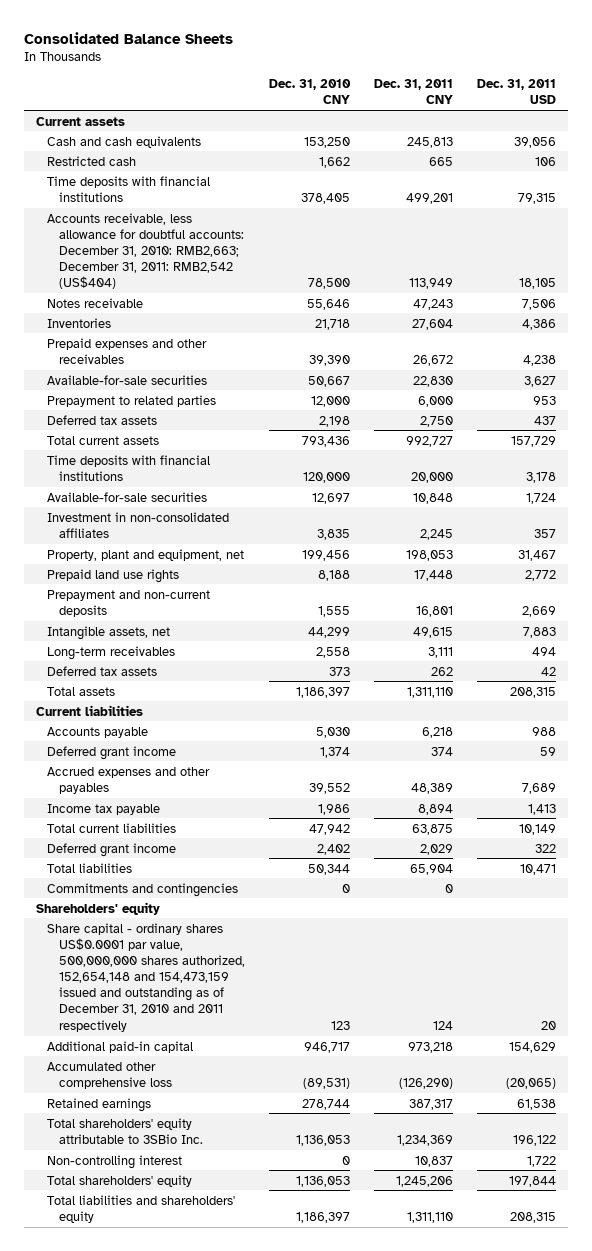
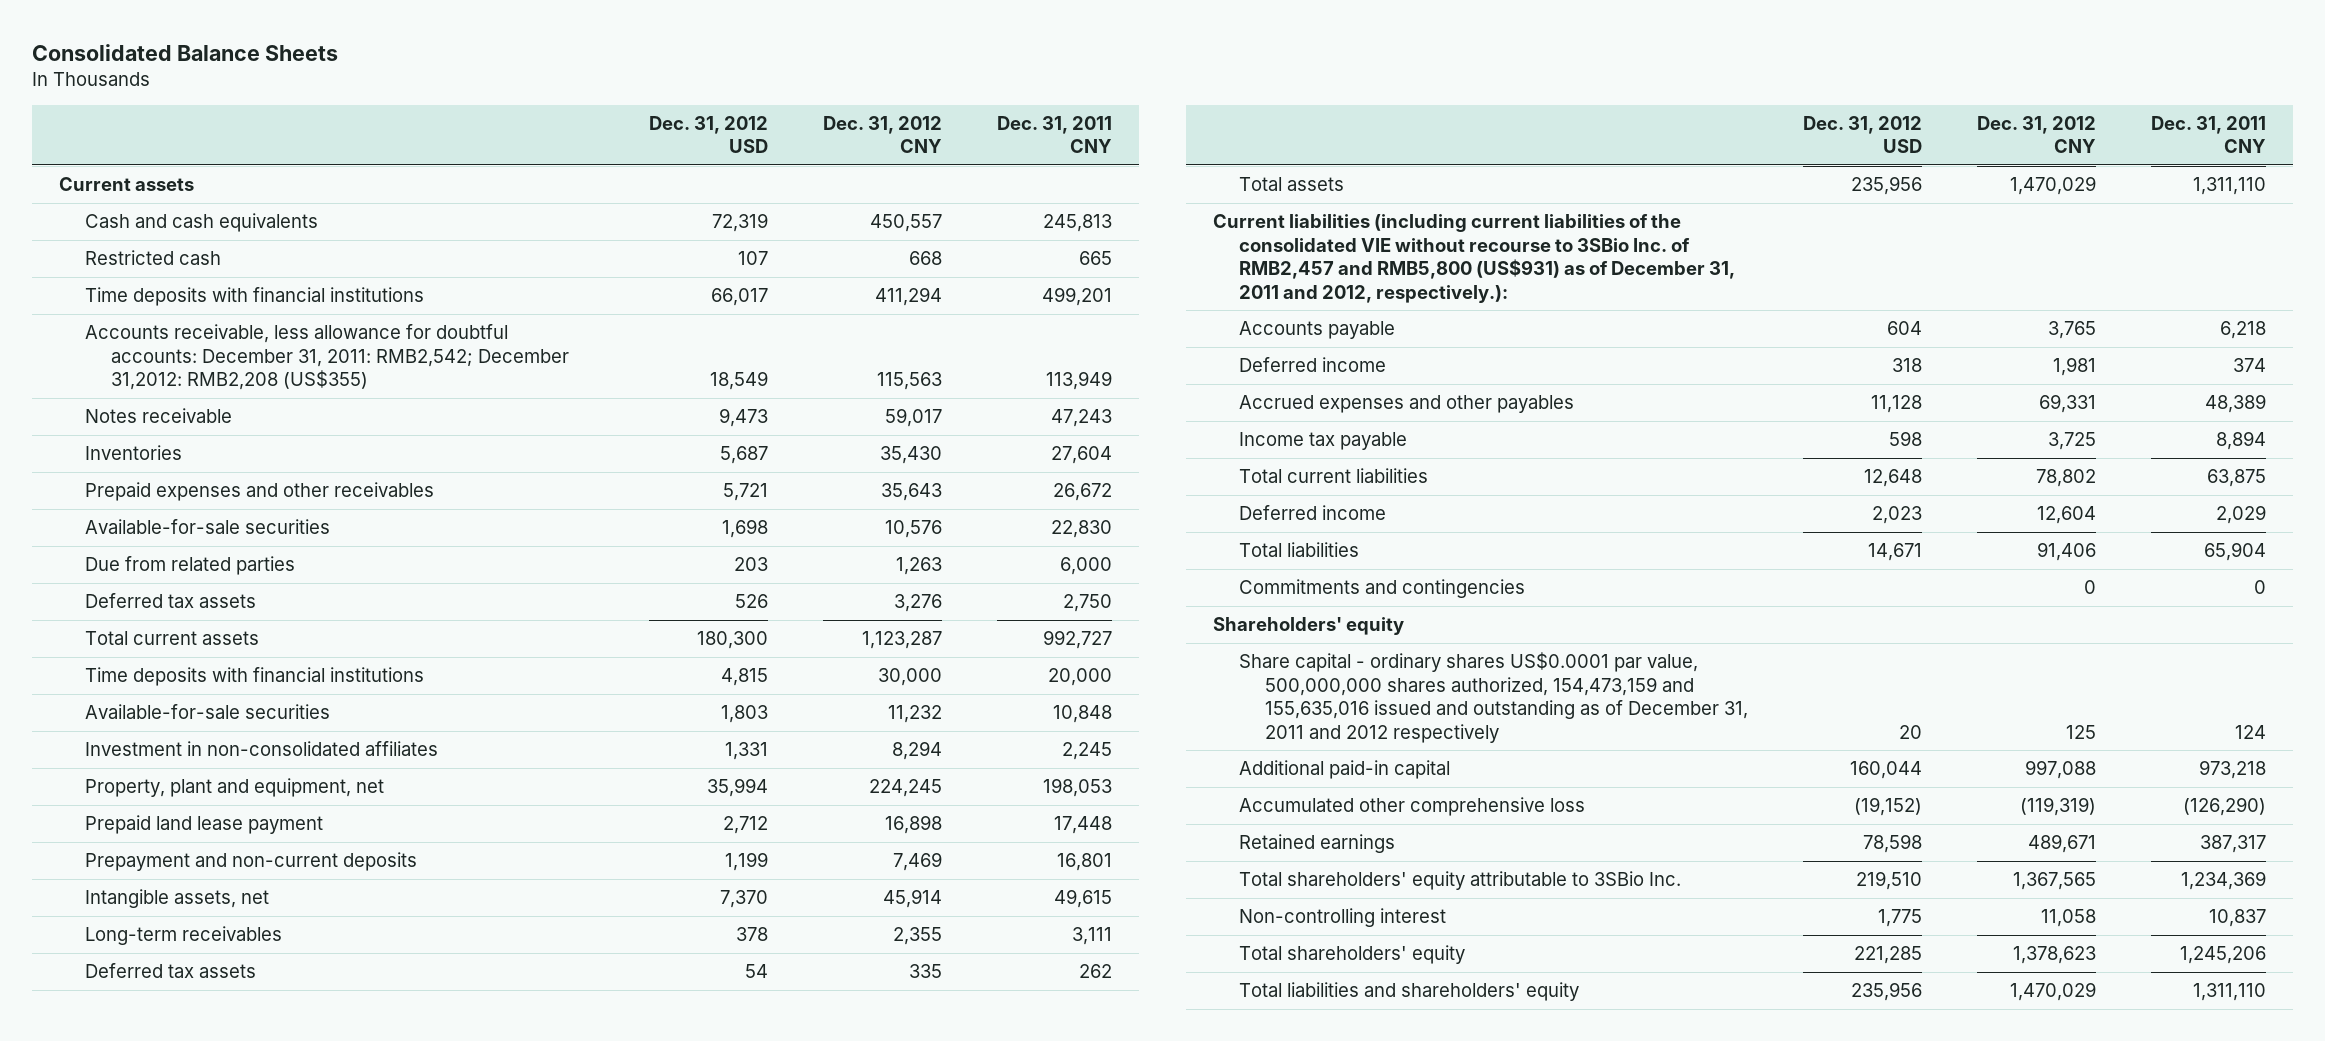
- | Dec. 31, 2010 CNY | Dec. 31, 2011 CNY | Dec. 31, 2011 USD
+ | Dec. 31, 2012 USD | Dec. 31, 2012 CNY | Dec. 31, 2011 CNY
- Accounts receivable, less allowance for doubtful accounts: December 31, 2010: RMB2,663; December 31, 2011: RMB2,542 (US$404) | 78,500 | 113,949 | 18,105
+ Accounts receivable, less allowance for doubtful accounts: December 31, 2011: RMB2,542; December 31,2012: RMB2,208 (US$355) | 18,549 | 115,563 | 113,949
- Prepayment to related parties | 12,000 | 6,000 | 953
+ Due from related parties | 203 | 1,263 | 6,000
- Prepaid land use rights | 8,188 | 17,448 | 2,772
+ Prepaid land lease payment | 2,712 | 16,898 | 17,448
- Current liabilities
+ Current liabilities (including current liabilities of the consolidated VIE without recourse to 3SBio Inc. of RMB2,457 and RMB5,800 (US$931) as of December 31, 2011 and 2012, respectively.):
- Deferred grant income | 1,374 | 374 | 59
+ Deferred income | 318 | 1,981 | 374
- Deferred grant income | 2,402 | 2,029 | 322
+ Deferred income | 2,023 | 12,604 | 2,029
- Share capital - ordinary shares US$0.0001 par value, 500,000,000 shares authorized, 152,654,148 and 154,473,159 issued and outstanding as of December 31, 2010 and 2011 respectively | 123 | 124 | 20
+ Share capital - ordinary shares US$0.0001 par value, 500,000,000 shares authorized, 154,473,159 and 155,635,016 issued and outstanding as of December 31, 2011 and 2012 respectively | 20 | 125 | 124

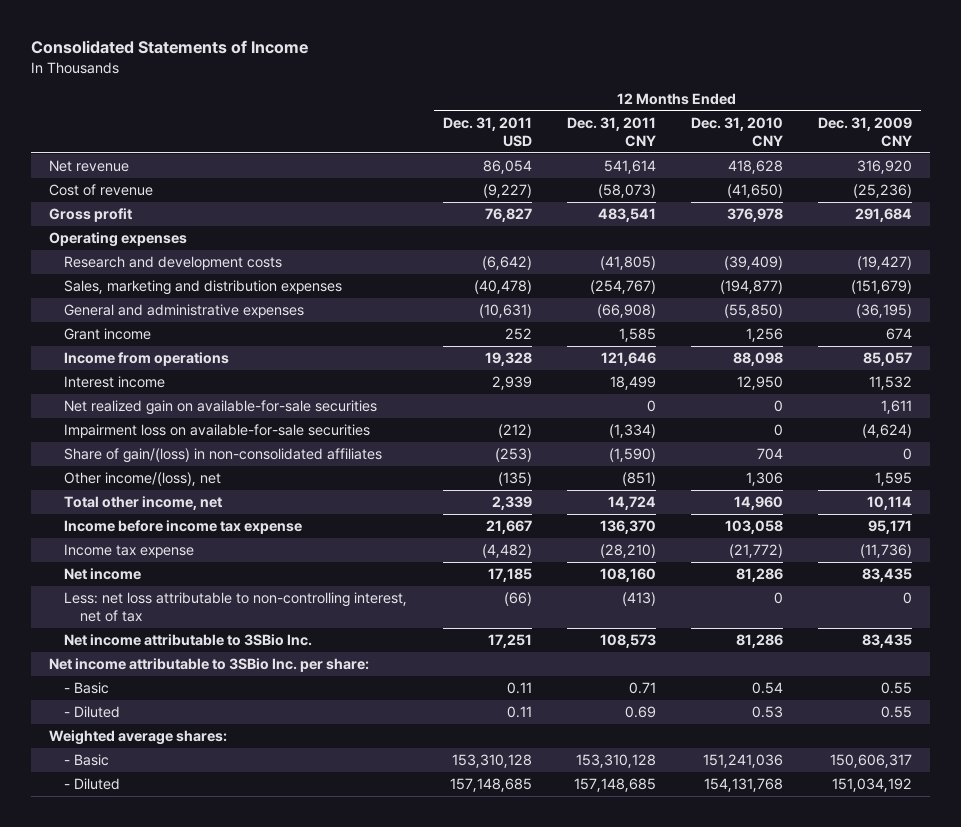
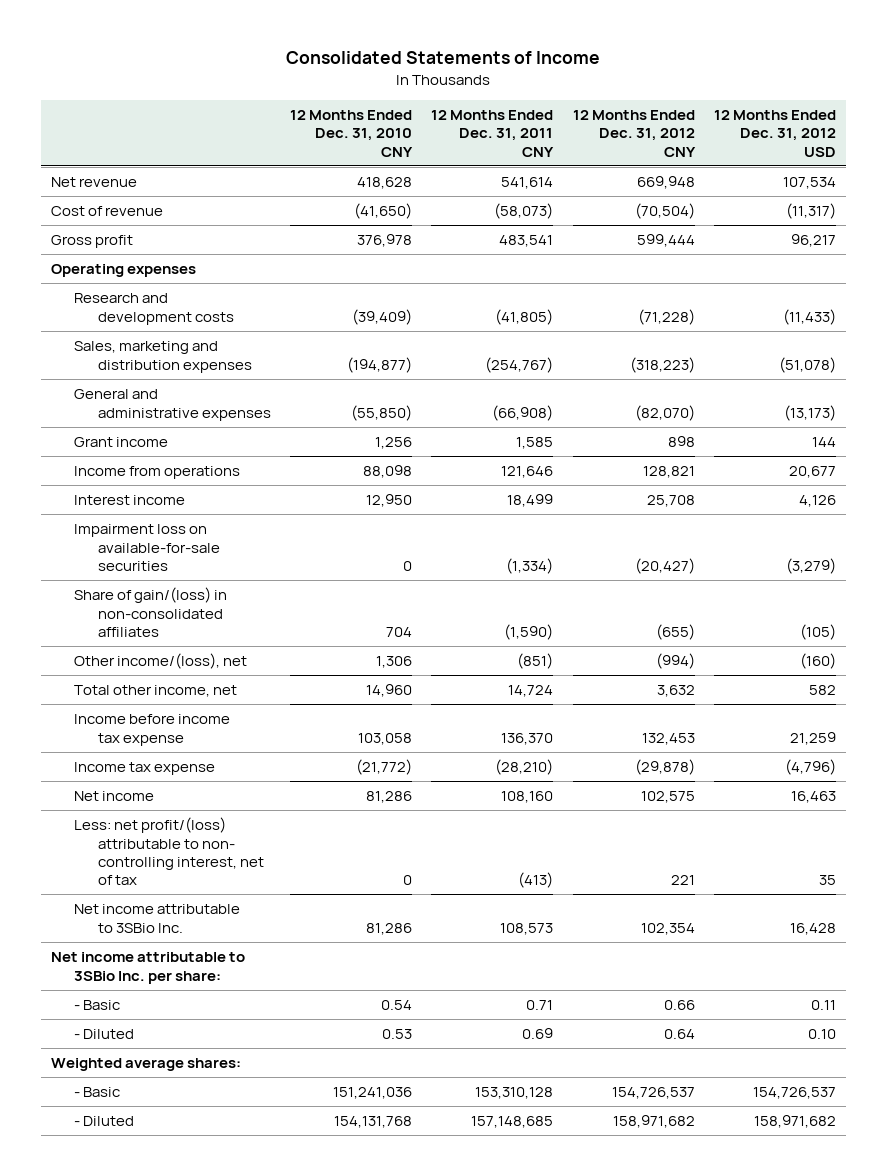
- | 12 Months Ended Dec. 31, 2011 USD | 12 Months Ended Dec. 31, 2011 CNY | 12 Months Ended Dec. 31, 2010 CNY | 12 Months Ended Dec. 31, 2009 CNY
+ | 12 Months Ended Dec. 31, 2010 CNY | 12 Months Ended Dec. 31, 2011 CNY | 12 Months Ended Dec. 31, 2012 CNY | 12 Months Ended Dec. 31, 2012 USD
- Net realized gain on available-for-sale securities | | 0 | 0 | 1,611
- Less: net loss attributable to non-controlling interest, net of tax | (66) | (413) | 0 | 0
+ Less: net profit/(loss) attributable to non- controlling interest, net of tax | 0 | (413) | 221 | 35

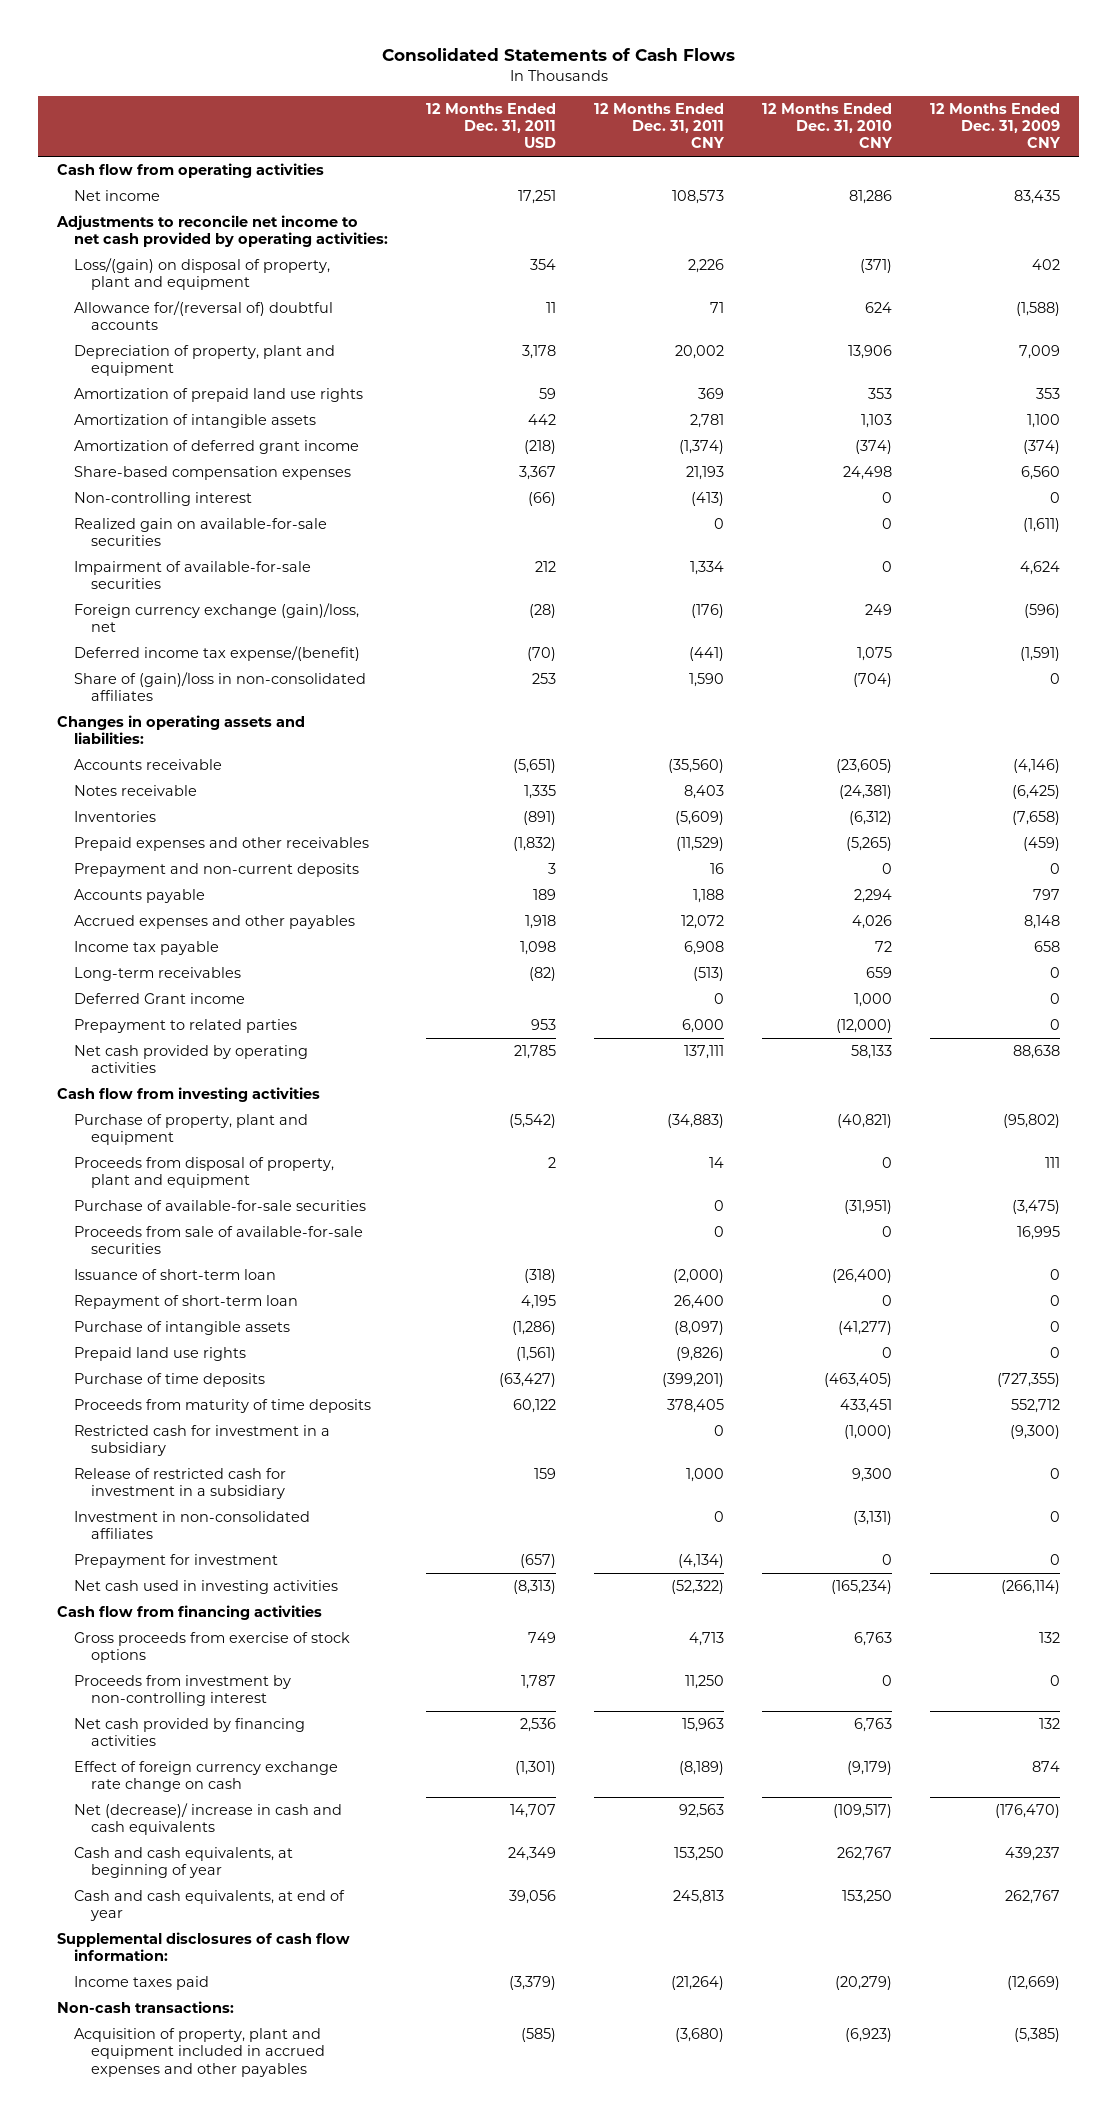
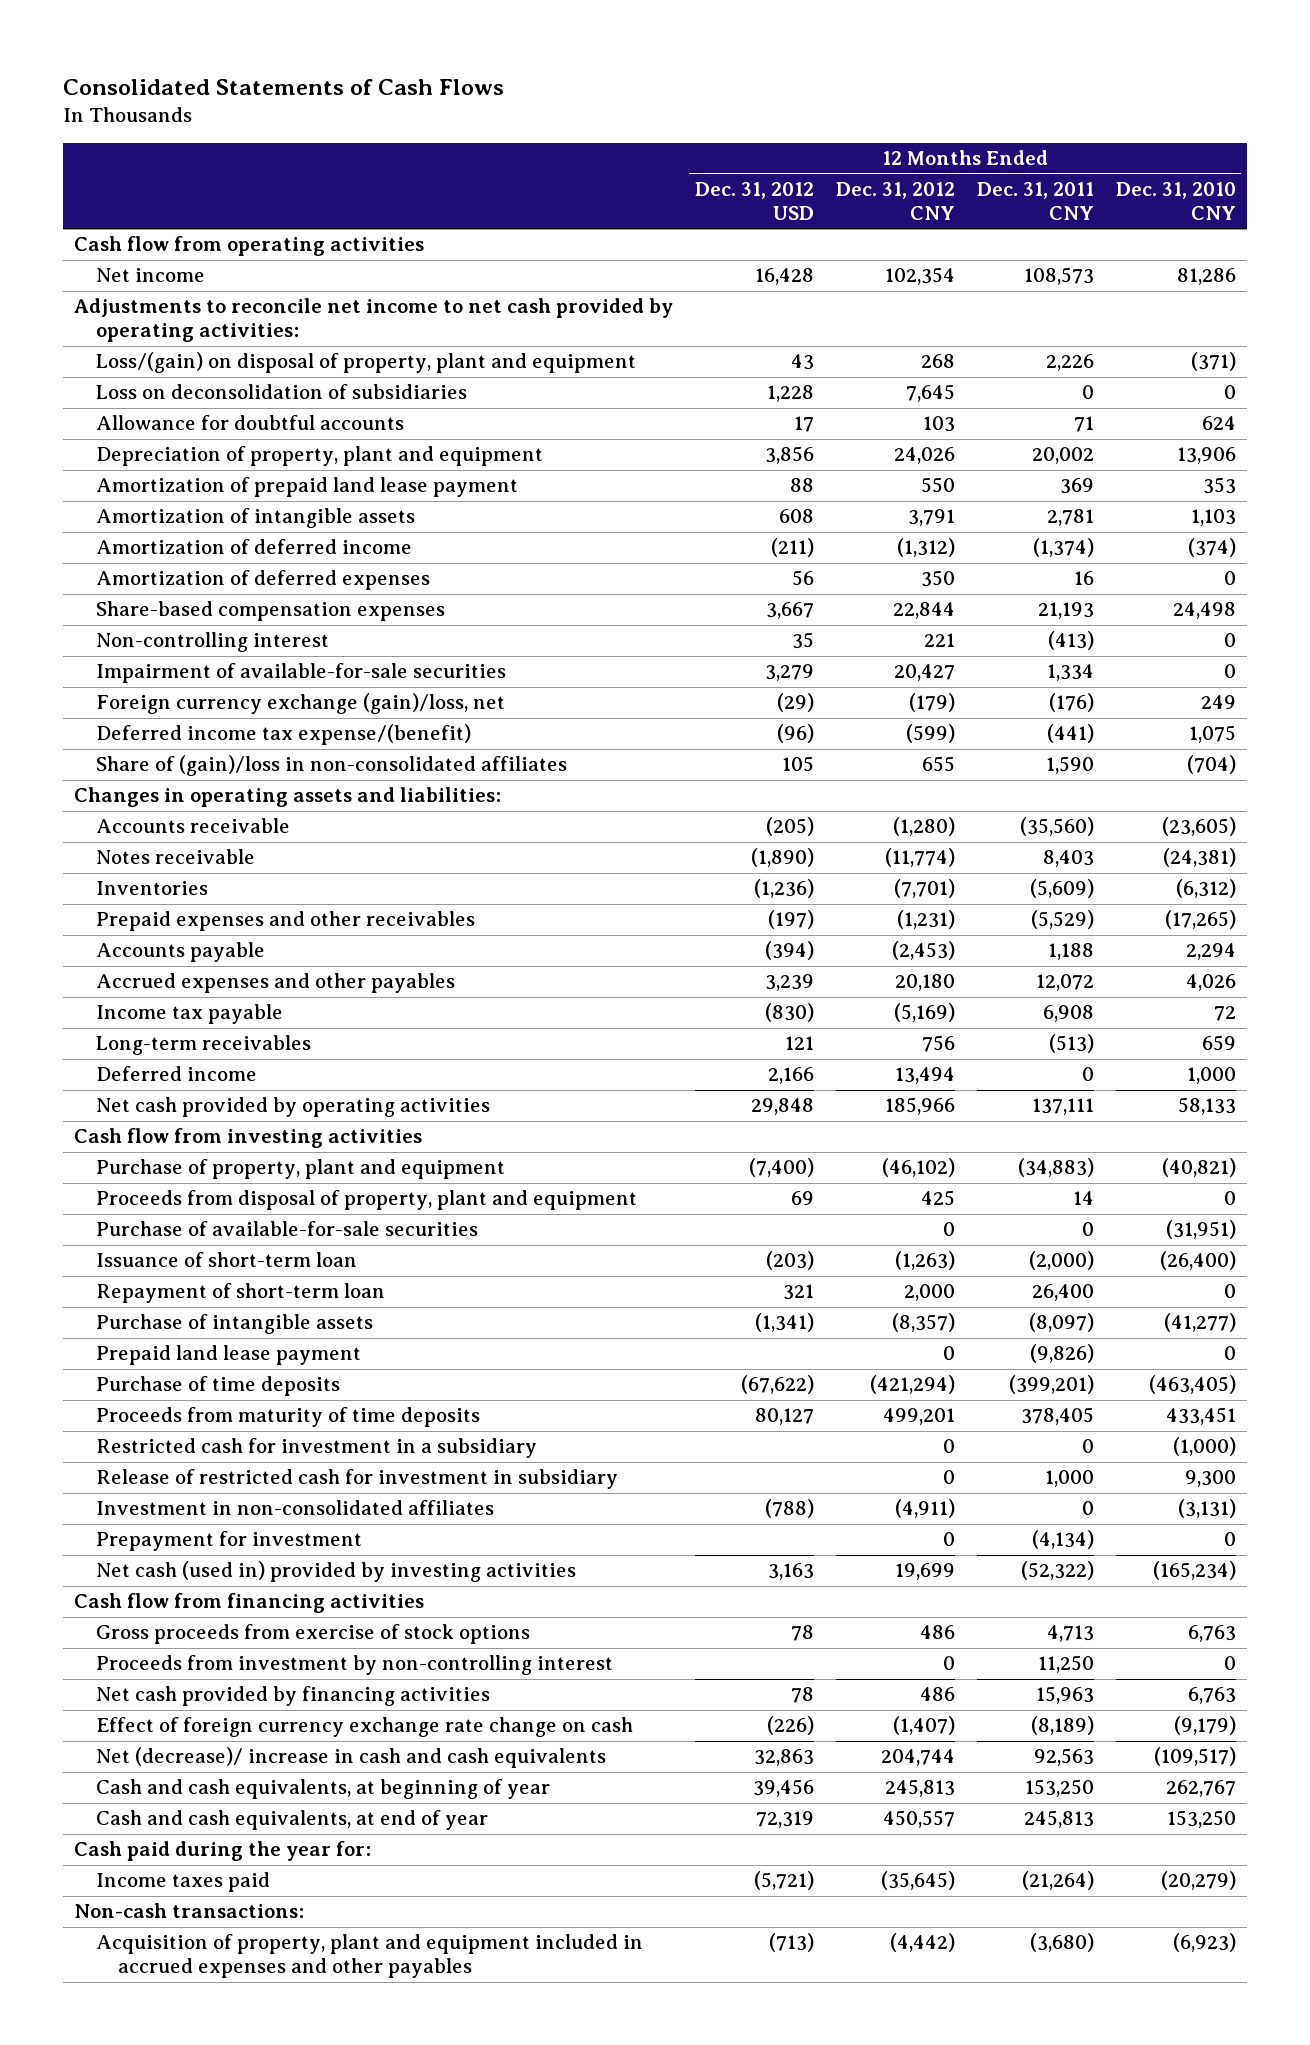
- | 12 Months Ended Dec. 31, 2011 USD | 12 Months Ended Dec. 31, 2011 CNY | 12 Months Ended Dec. 31, 2010 CNY | 12 Months Ended Dec. 31, 2009 CNY
+ | 12 Months Ended Dec. 31, 2012 USD | 12 Months Ended Dec. 31, 2012 CNY | 12 Months Ended Dec. 31, 2011 CNY | 12 Months Ended Dec. 31, 2010 CNY
- Allowance for/(reversal of) doubtful accounts | 11 | 71 | 624 | (1,588)
+ Loss on deconsolidation of subsidiaries | 1,228 | 7,645 | 0 | 0
+ Allowance for doubtful accounts | 17 | 103 | 71 | 624
- Amortization of prepaid land use rights | 59 | 369 | 353 | 353
+ Amortization of prepaid land lease payment | 88 | 550 | 369 | 353
- Amortization of deferred grant income | (218) | (1,374) | (374) | (374)
+ Amortization of deferred income | (211) | (1,312) | (1,374) | (374)
+ Amortization of deferred expenses | 56 | 350 | 16 | 0
- Realized gain on available-for-sale securities | | 0 | 0 | (1,611)
- Prepaid expenses and other receivables | (1,832) | (11,529) | (5,265) | (459)
- Prepayment and non-current deposits | 3 | 16 | 0 | 0
+ Prepaid expenses and other receivables | (197) | (1,231) | (5,529) | (17,265)
- Deferred Grant income | | 0 | 1,000 | 0
- Prepayment to related parties | 953 | 6,000 | (12,000) | 0
+ Deferred income | 2,166 | 13,494 | 0 | 1,000
- Proceeds from sale of available-for-sale securities | | 0 | 0 | 16,995
- Prepaid land use rights | (1,561) | (9,826) | 0 | 0
+ Prepaid land lease payment | | 0 | (9,826) | 0
- Release of restricted cash for investment in a subsidiary | 159 | 1,000 | 9,300 | 0
+ Release of restricted cash for investment in subsidiary | | 0 | 1,000 | 9,300
- Net cash used in investing activities | (8,313) | (52,322) | (165,234) | (266,114)
+ Net cash (used in) provided by investing activities | 3,163 | 19,699 | (52,322) | (165,234)
- Supplemental disclosures of cash flow information:
+ Cash paid during the year for:

